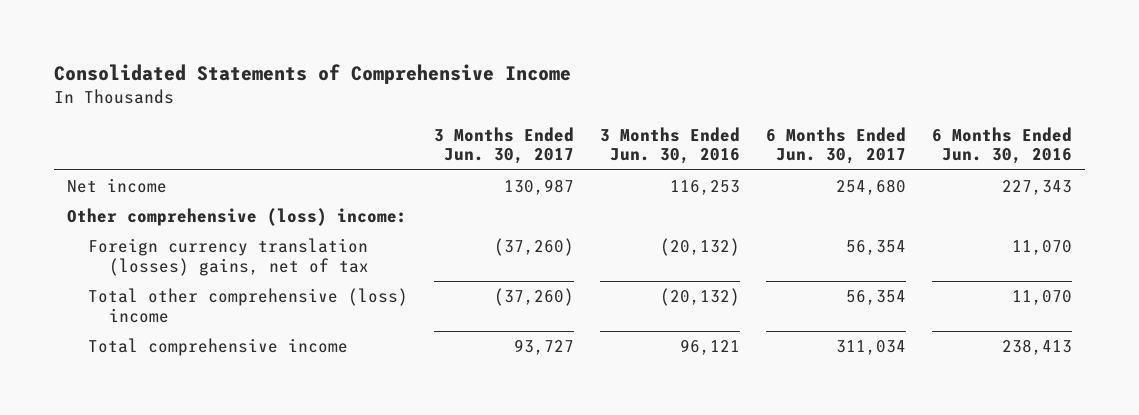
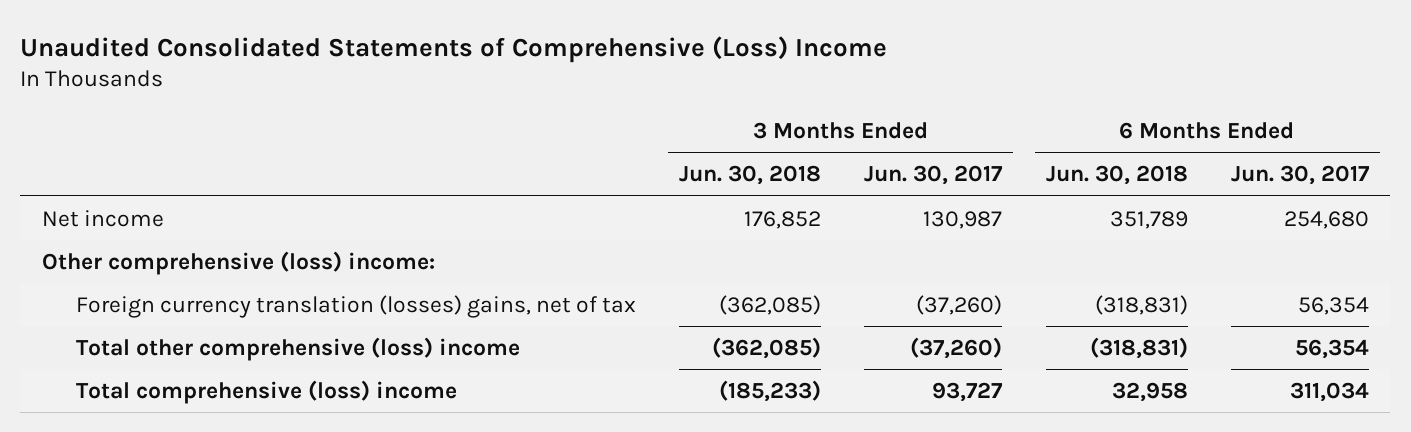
- Consolidated Statements of Comprehensive Income
+ Unaudited Consolidated Statements of Comprehensive (Loss) Income
- | 3 Months Ended Jun. 30, 2017 | 3 Months Ended Jun. 30, 2016 | 6 Months Ended Jun. 30, 2017 | 6 Months Ended Jun. 30, 2016
+ | 3 Months Ended Jun. 30, 2018 | 3 Months Ended Jun. 30, 2017 | 6 Months Ended Jun. 30, 2018 | 6 Months Ended Jun. 30, 2017
- Total comprehensive income | 93,727 | 96,121 | 311,034 | 238,413
+ Total comprehensive (loss) income | (185,233) | 93,727 | 32,958 | 311,034

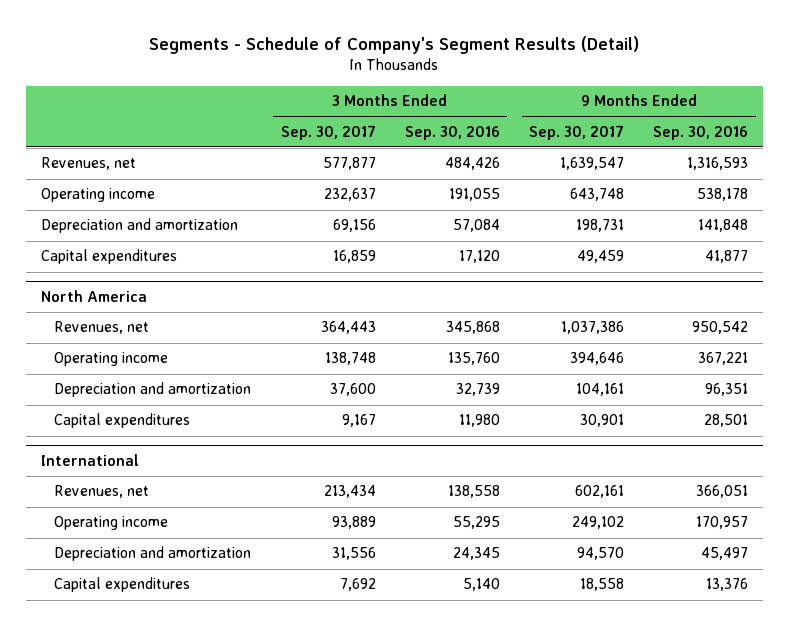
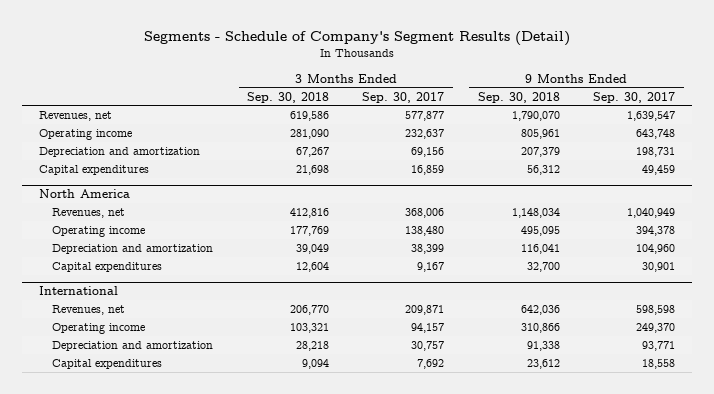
- | 3 Months Ended Sep. 30, 2017 | 3 Months Ended Sep. 30, 2016 | 9 Months Ended Sep. 30, 2017 | 9 Months Ended Sep. 30, 2016
+ | 3 Months Ended Sep. 30, 2018 | 3 Months Ended Sep. 30, 2017 | 9 Months Ended Sep. 30, 2018 | 9 Months Ended Sep. 30, 2017
@ North America
- Revenues, net | 364,443 | 345,868 | 1,037,386 | 950,542
- Operating income | 138,748 | 135,760 | 394,646 | 367,221
- Depreciation and amortization | 37,600 | 32,739 | 104,161 | 96,351
+ Revenues, net | 412,816 | 368,006 | 1,148,034 | 1,040,949
+ Operating income | 177,769 | 138,480 | 495,095 | 394,378
+ Depreciation and amortization | 39,049 | 38,399 | 116,041 | 104,960
@ International
- Revenues, net | 213,434 | 138,558 | 602,161 | 366,051
- Operating income | 93,889 | 55,295 | 249,102 | 170,957
- Depreciation and amortization | 31,556 | 24,345 | 94,570 | 45,497
+ Revenues, net | 206,770 | 209,871 | 642,036 | 598,598
+ Operating income | 103,321 | 94,157 | 310,866 | 249,370
+ Depreciation and amortization | 28,218 | 30,757 | 91,338 | 93,771

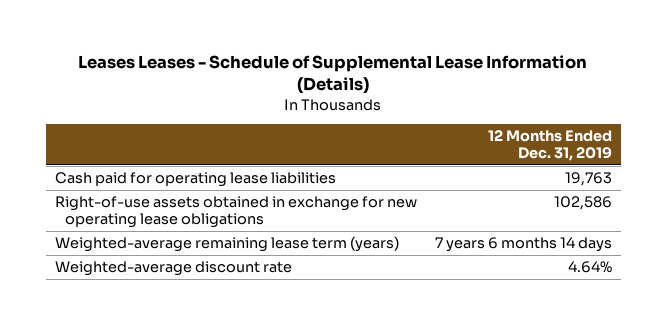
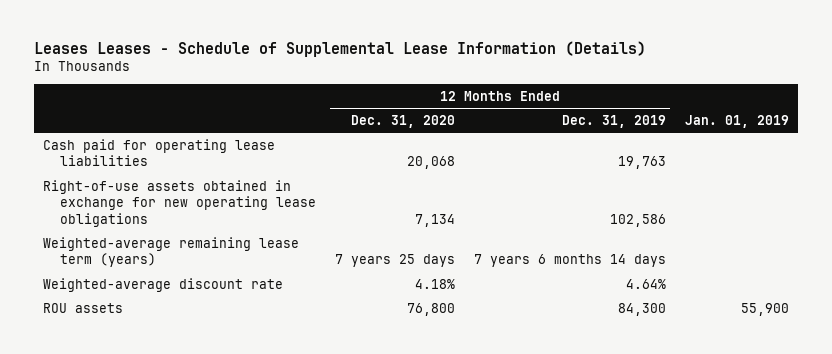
- | 12 Months Ended Dec. 31, 2019
+ | 12 Months Ended Dec. 31, 2020 | 12 Months Ended Dec. 31, 2019 | Jan. 01, 2019
+ ROU assets | 76,800 | 84,300 | 55,900

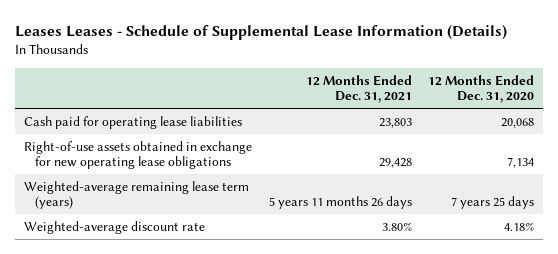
- | 12 Months Ended Dec. 31, 2020 | 12 Months Ended Dec. 31, 2019 | Jan. 01, 2019
+ | 12 Months Ended Dec. 31, 2021 | 12 Months Ended Dec. 31, 2020
- ROU assets | 76,800 | 84,300 | 55,900

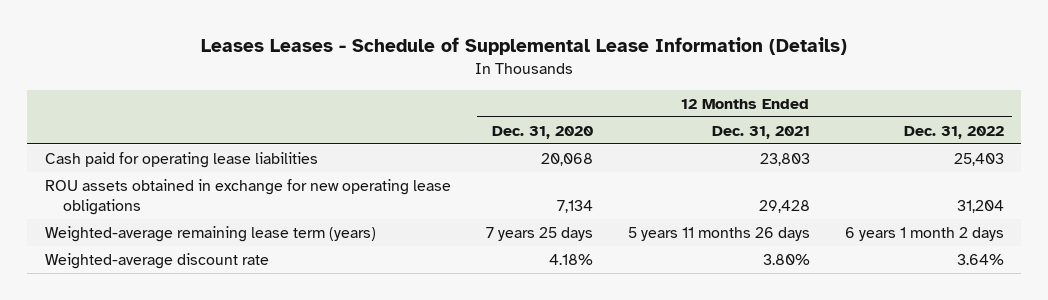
- | 12 Months Ended Dec. 31, 2021 | 12 Months Ended Dec. 31, 2020
+ | 12 Months Ended Dec. 31, 2020 | 12 Months Ended Dec. 31, 2021 | 12 Months Ended Dec. 31, 2022
- Right-of-use assets obtained in exchange for new operating lease obligations | 29,428 | 7,134
+ ROU assets obtained in exchange for new operating lease obligations | 7,134 | 29,428 | 31,204

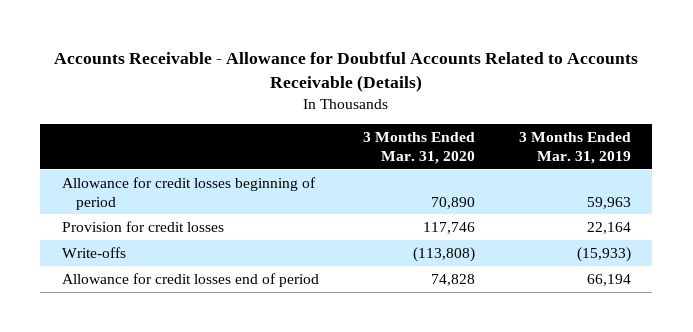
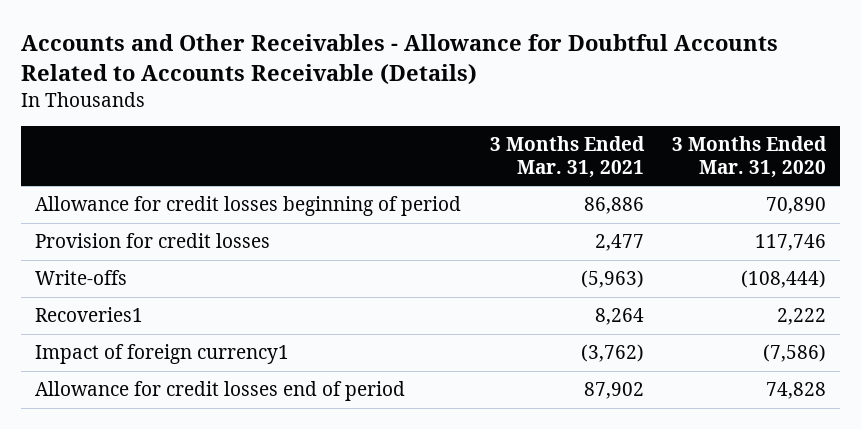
- Accounts Receivable - Allowance for Doubtful Accounts Related to Accounts Receivable (Details)
+ Accounts and Other Receivables - Allowance for Doubtful Accounts Related to Accounts Receivable (Details)
- | 3 Months Ended Mar. 31, 2020 | 3 Months Ended Mar. 31, 2019
+ | 3 Months Ended Mar. 31, 2021 | 3 Months Ended Mar. 31, 2020
- Write-offs | (113,808) | (15,933)
+ Write-offs | (5,963) | (108,444)
+ Recoveries1 | 8,264 | 2,222
+ Impact of foreign currency1 | (3,762) | (7,586)

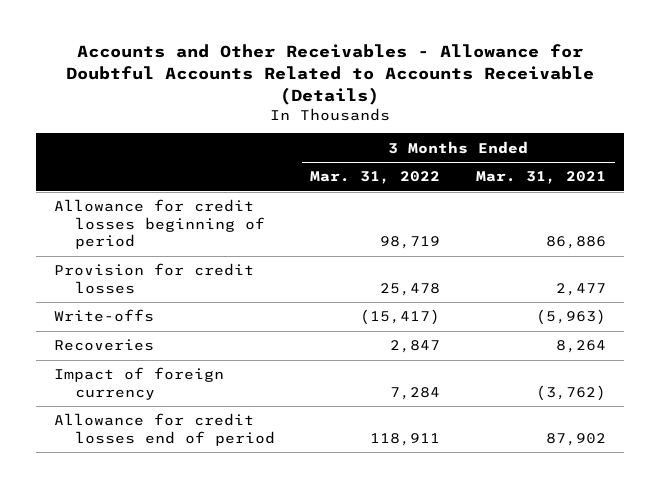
- | 3 Months Ended Mar. 31, 2021 | 3 Months Ended Mar. 31, 2020
+ | 3 Months Ended Mar. 31, 2022 | 3 Months Ended Mar. 31, 2021
- Recoveries1 | 8,264 | 2,222
- Impact of foreign currency1 | (3,762) | (7,586)
+ Recoveries | 2,847 | 8,264
+ Impact of foreign currency | 7,284 | (3,762)

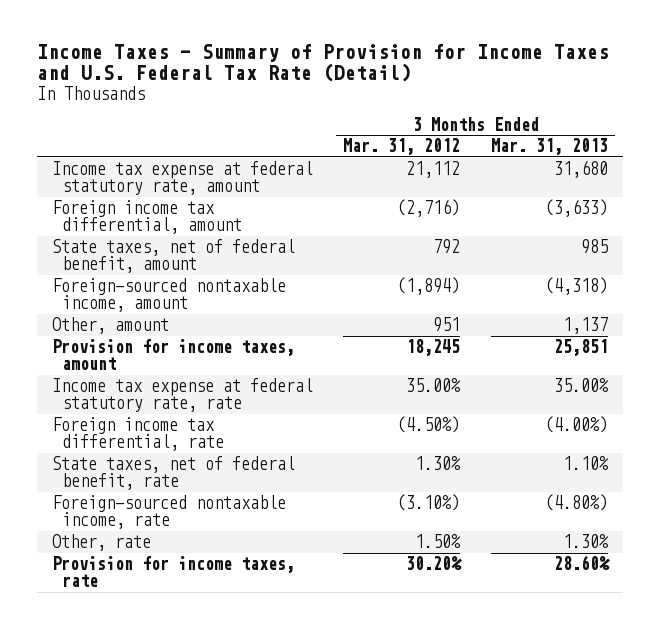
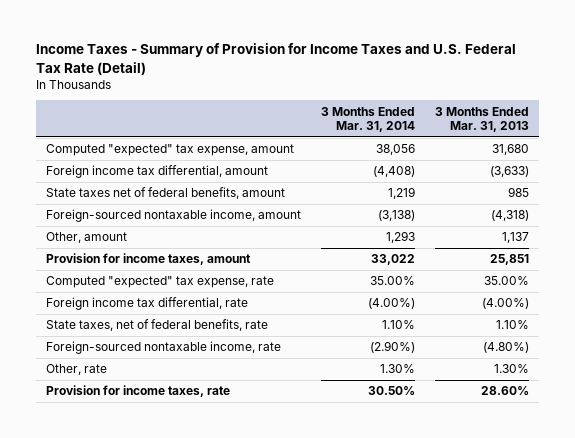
- | 3 Months Ended Mar. 31, 2012 | 3 Months Ended Mar. 31, 2013
+ | 3 Months Ended Mar. 31, 2014 | 3 Months Ended Mar. 31, 2013
- Income tax expense at federal statutory rate, amount | 21,112 | 31,680
+ Computed "expected" tax expense, amount | 38,056 | 31,680
- State taxes, net of federal benefit, amount | 792 | 985
+ State taxes net of federal benefits, amount | 1,219 | 985
- Income tax expense at federal statutory rate, rate | 35.00% | 35.00%
+ Computed "expected" tax expense, rate | 35.00% | 35.00%
- State taxes, net of federal benefit, rate | 1.30% | 1.10%
+ State taxes, net of federal benefits, rate | 1.10% | 1.10%

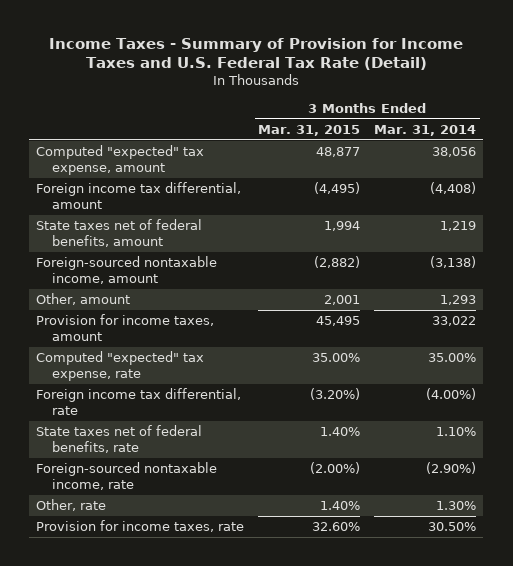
- | 3 Months Ended Mar. 31, 2014 | 3 Months Ended Mar. 31, 2013
+ | 3 Months Ended Mar. 31, 2015 | 3 Months Ended Mar. 31, 2014
- State taxes, net of federal benefits, rate | 1.10% | 1.10%
+ State taxes net of federal benefits, rate | 1.40% | 1.10%

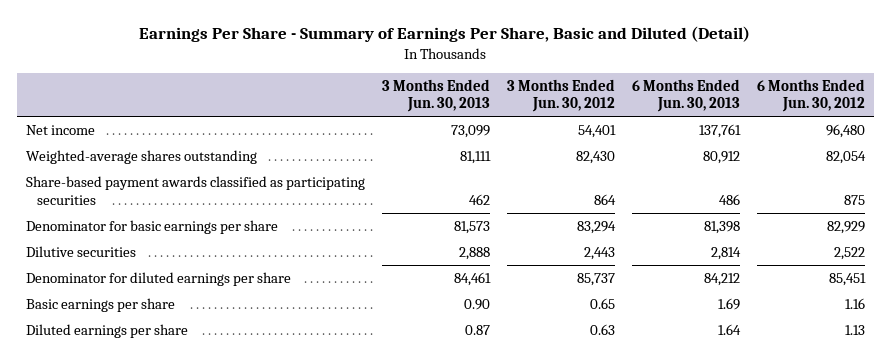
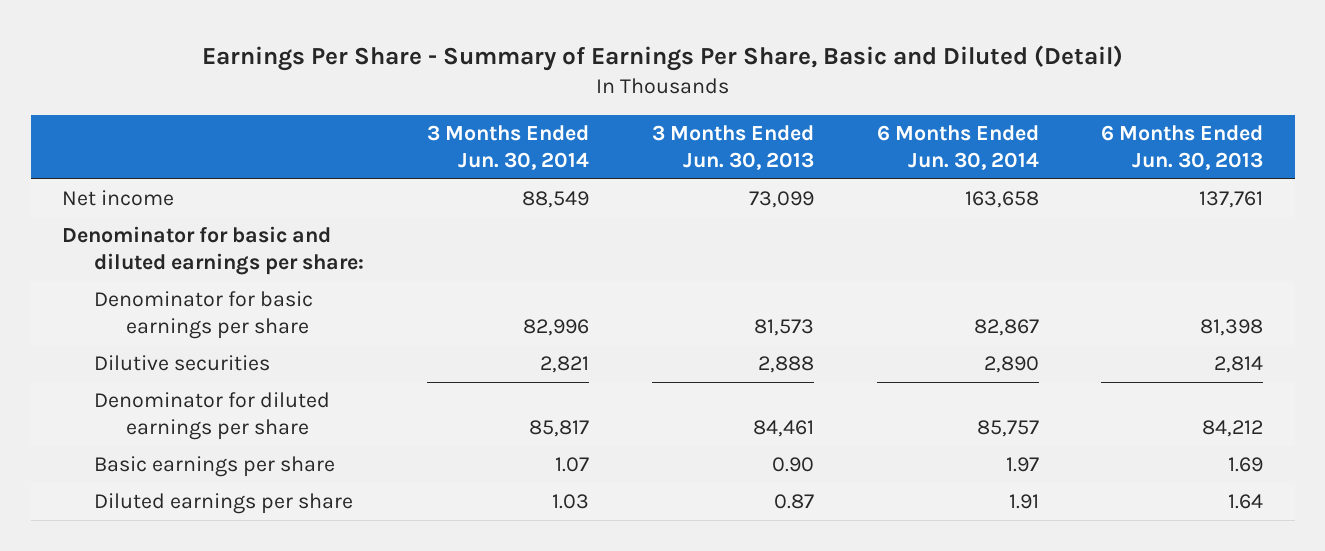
- | 3 Months Ended Jun. 30, 2013 | 3 Months Ended Jun. 30, 2012 | 6 Months Ended Jun. 30, 2013 | 6 Months Ended Jun. 30, 2012
+ | 3 Months Ended Jun. 30, 2014 | 3 Months Ended Jun. 30, 2013 | 6 Months Ended Jun. 30, 2014 | 6 Months Ended Jun. 30, 2013
- Weighted-average shares outstanding | 81,111 | 82,430 | 80,912 | 82,054
- Share-based payment awards classified as participating securities | 462 | 864 | 486 | 875
+ Denominator for basic and diluted earnings per share:

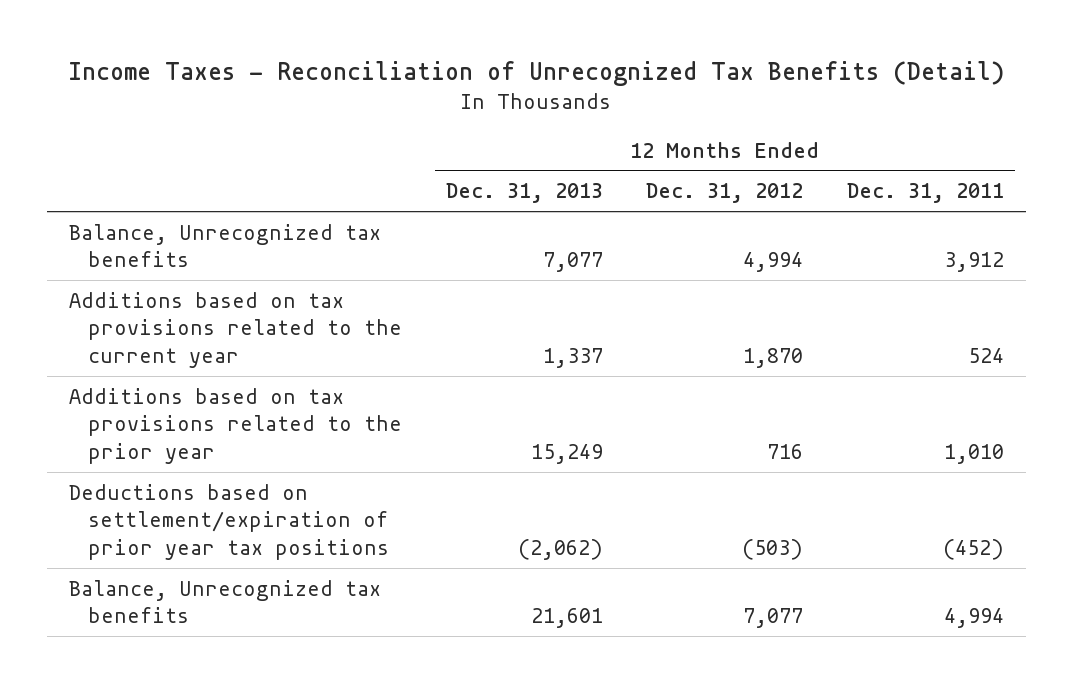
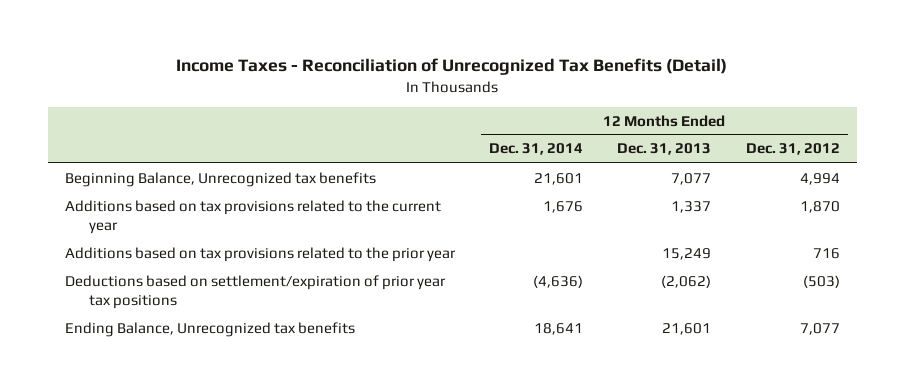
- | 12 Months Ended Dec. 31, 2013 | 12 Months Ended Dec. 31, 2012 | 12 Months Ended Dec. 31, 2011
+ | 12 Months Ended Dec. 31, 2014 | 12 Months Ended Dec. 31, 2013 | 12 Months Ended Dec. 31, 2012
- Balance, Unrecognized tax benefits | 7,077 | 4,994 | 3,912
+ Beginning Balance, Unrecognized tax benefits | 21,601 | 7,077 | 4,994
- Balance, Unrecognized tax benefits | 21,601 | 7,077 | 4,994
+ Ending Balance, Unrecognized tax benefits | 18,641 | 21,601 | 7,077

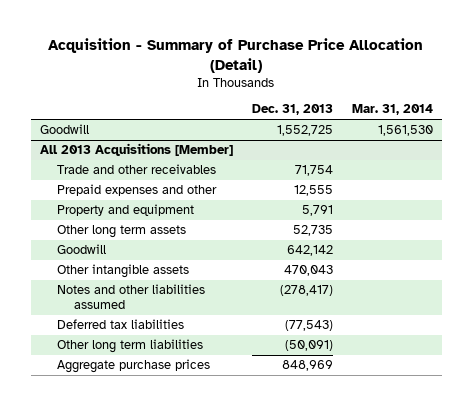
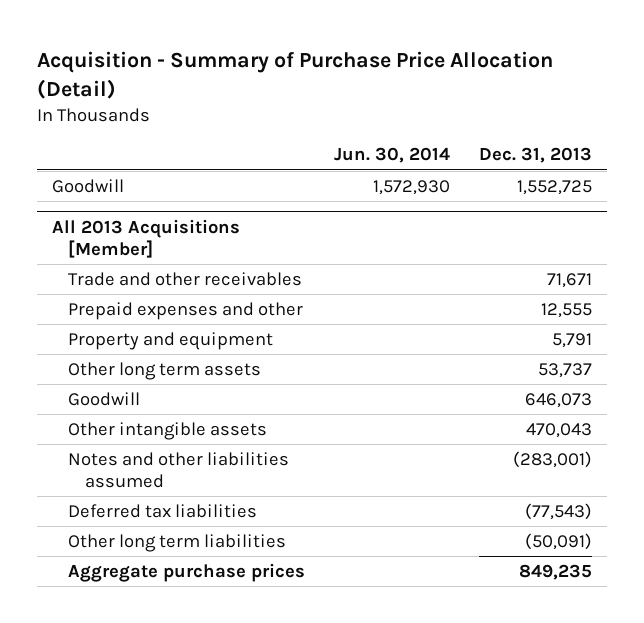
- | Dec. 31, 2013 | Mar. 31, 2014
+ | Jun. 30, 2014 | Dec. 31, 2013
@ All 2013 Acquisitions [Member]
- Trade and other receivables | 71,754 |
+ Trade and other receivables | | 71,671
- Other long term assets | 52,735 |
- Goodwill | 642,142 |
+ Other long term assets | | 53,737
+ Goodwill | | 646,073
- Notes and other liabilities assumed | (278,417) |
+ Notes and other liabilities assumed | | (283,001)
- Aggregate purchase prices | 848,969 |
+ Aggregate purchase prices | | 849,235

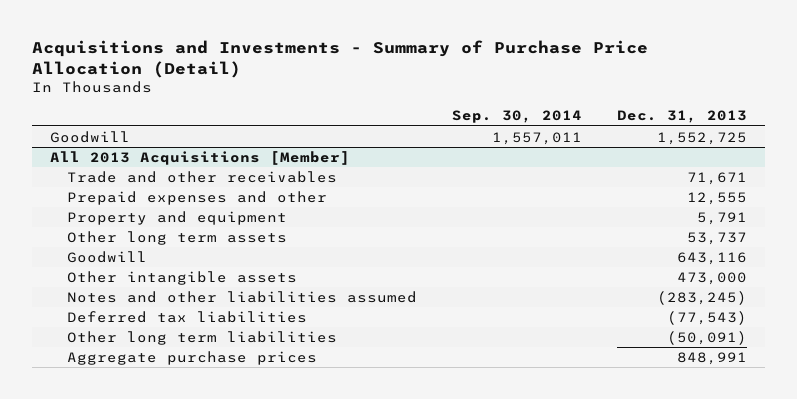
- Acquisition - Summary of Purchase Price Allocation (Detail)
+ Acquisitions and Investments - Summary of Purchase Price Allocation (Detail)
- | Jun. 30, 2014 | Dec. 31, 2013
+ | Sep. 30, 2014 | Dec. 31, 2013
@ All 2013 Acquisitions [Member]
- Goodwill | | 646,073
- Other intangible assets | | 470,043
- Notes and other liabilities assumed | | (283,001)
+ Goodwill | | 643,116
+ Other intangible assets | | 473,000
+ Notes and other liabilities assumed | | (283,245)
- Aggregate purchase prices | | 849,235
+ Aggregate purchase prices | | 848,991

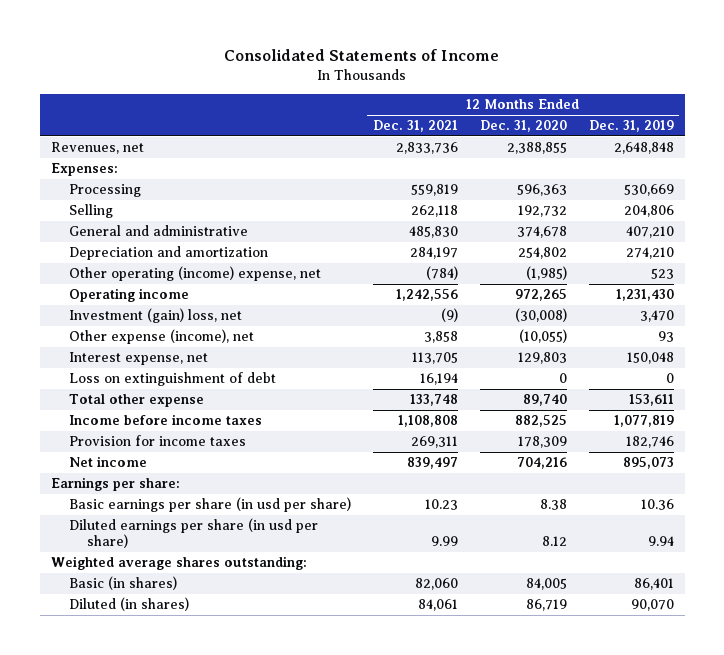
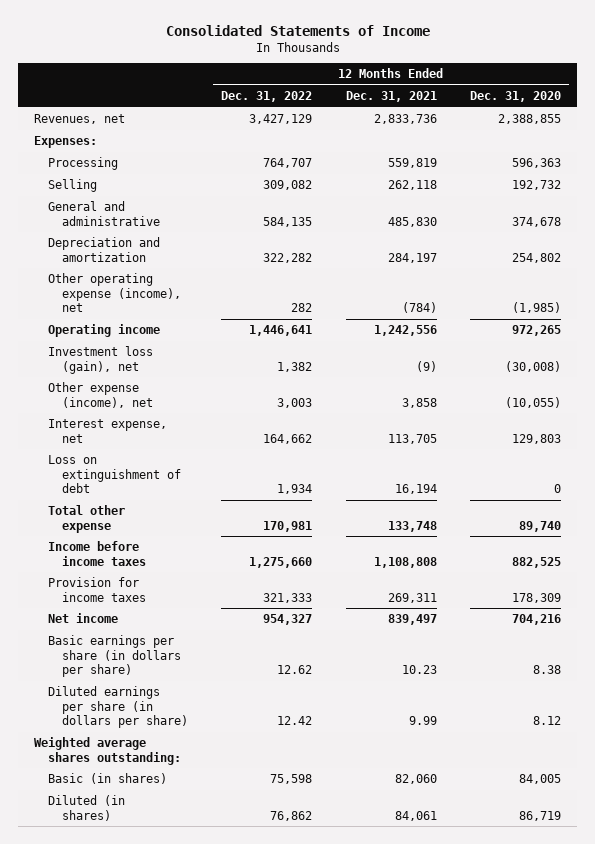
- | 12 Months Ended Dec. 31, 2021 | 12 Months Ended Dec. 31, 2020 | 12 Months Ended Dec. 31, 2019
+ | 12 Months Ended Dec. 31, 2022 | 12 Months Ended Dec. 31, 2021 | 12 Months Ended Dec. 31, 2020
- Other operating (income) expense, net | (784) | (1,985) | 523
+ Other operating expense (income), net | 282 | (784) | (1,985)
- Investment (gain) loss, net | (9) | (30,008) | 3,470
+ Investment loss (gain), net | 1,382 | (9) | (30,008)
- Earnings per share:
- Basic earnings per share (in usd per share) | 10.23 | 8.38 | 10.36
- Diluted earnings per share (in usd per share) | 9.99 | 8.12 | 9.94
+ Basic earnings per share (in dollars per share) | 12.62 | 10.23 | 8.38
+ Diluted earnings per share (in dollars per share) | 12.42 | 9.99 | 8.12

